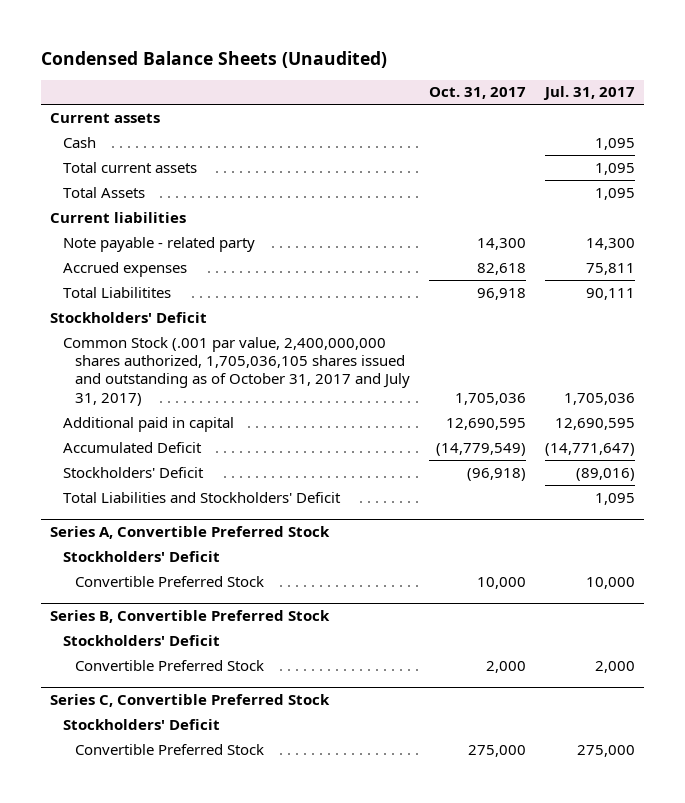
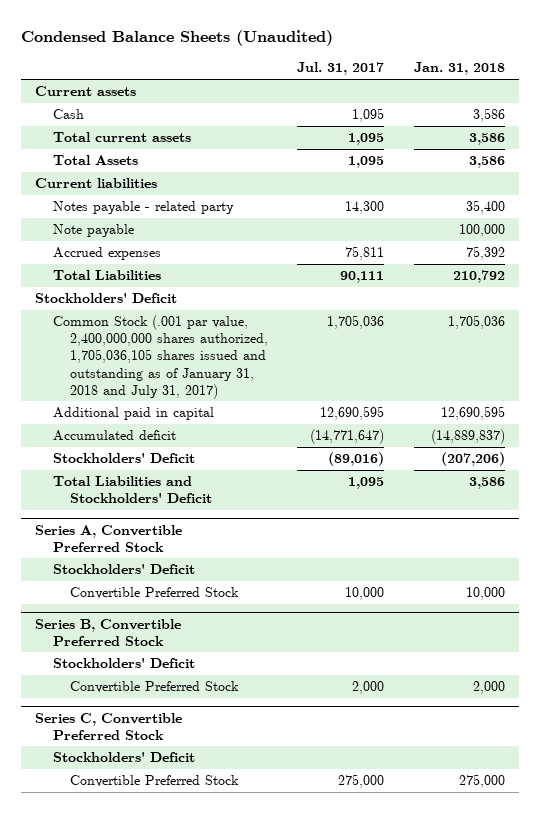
- | Oct. 31, 2017 | Jul. 31, 2017
+ | Jul. 31, 2017 | Jan. 31, 2018
- Note payable - related party | 14,300 | 14,300
+ Notes payable - related party | 14,300 | 35,400
+ Note payable | | 100,000
- Total Liabilitites | 96,918 | 90,111
+ Total Liabilities | 90,111 | 210,792
- Common Stock (.001 par value, 2,400,000,000 shares authorized, 1,705,036,105 shares issued and outstanding as of October 31, 2017 and July 31, 2017) | 1,705,036 | 1,705,036
+ Common Stock (.001 par value, 2,400,000,000 shares authorized, 1,705,036,105 shares issued and outstanding as of January 31, 2018 and July 31, 2017) | 1,705,036 | 1,705,036
- Accumulated Deficit | (14,779,549) | (14,771,647)
+ Accumulated deficit | (14,771,647) | (14,889,837)

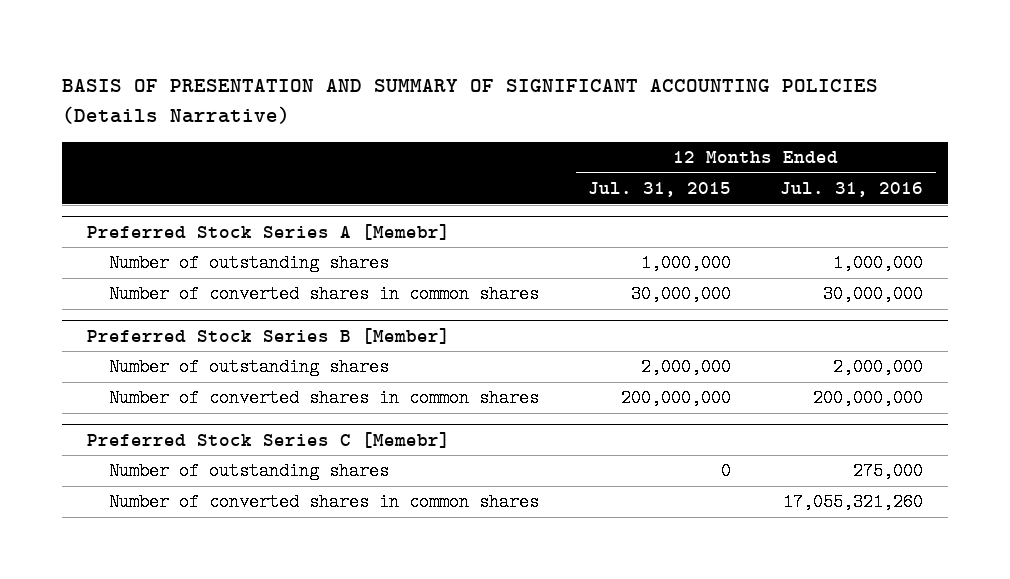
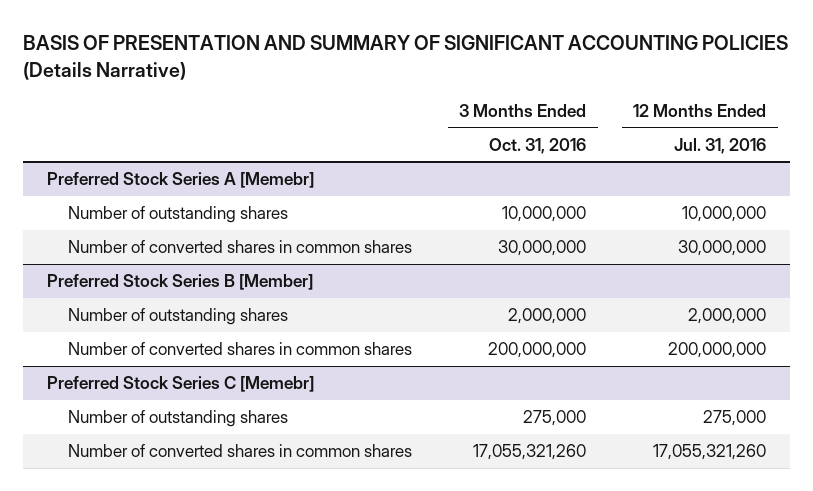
- | 12 Months Ended Jul. 31, 2015 | 12 Months Ended Jul. 31, 2016
+ | 3 Months Ended Oct. 31, 2016 | 12 Months Ended Jul. 31, 2016
@ Preferred Stock Series A [Memebr]
- Number of outstanding shares | 1,000,000 | 1,000,000
+ Number of outstanding shares | 10,000,000 | 10,000,000

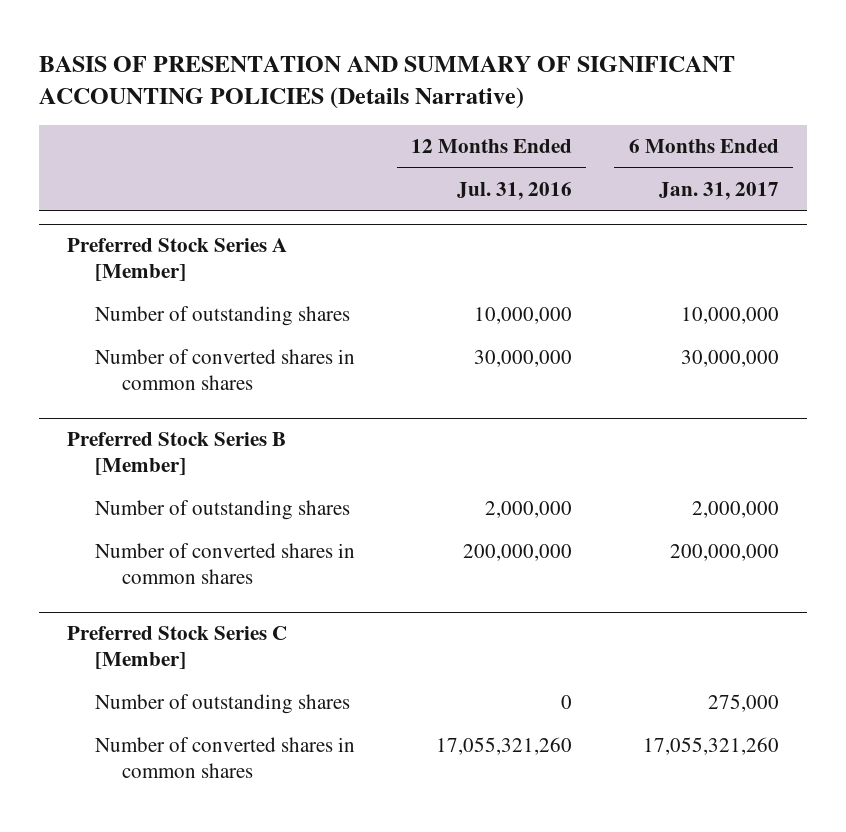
- | 3 Months Ended Oct. 31, 2016 | 12 Months Ended Jul. 31, 2016
+ | 12 Months Ended Jul. 31, 2016 | 6 Months Ended Jan. 31, 2017
- Preferred Stock Series A [Memebr]
+ Preferred Stock Series A [Member]
- Preferred Stock Series C [Memebr]
- Number of outstanding shares | 275,000 | 275,000
+ Preferred Stock Series C [Member]
+ Number of outstanding shares | 0 | 275,000

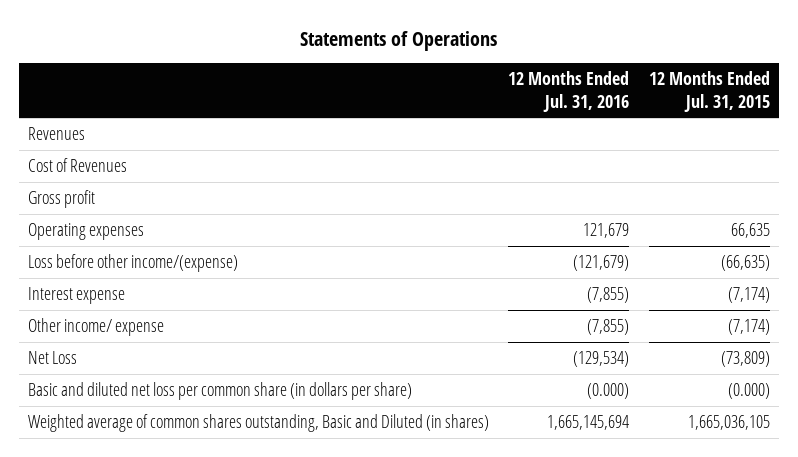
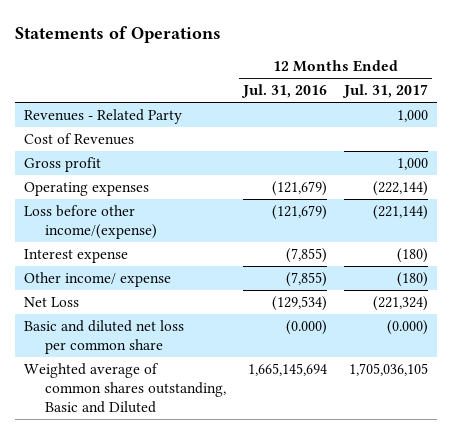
- | 12 Months Ended Jul. 31, 2016 | 12 Months Ended Jul. 31, 2015
+ | 12 Months Ended Jul. 31, 2016 | 12 Months Ended Jul. 31, 2017
- Revenues
+ Revenues - Related Party | | 1,000
- Operating expenses | 121,679 | 66,635
+ Operating expenses | (121,679) | (222,144)
- Basic and diluted net loss per common share (in dollars per share) | (0.000) | (0.000)
- Weighted average of common shares outstanding, Basic and Diluted (in shares) | 1,665,145,694 | 1,665,036,105
+ Basic and diluted net loss per common share | (0.000) | (0.000)
+ Weighted average of common shares outstanding, Basic and Diluted | 1,665,145,694 | 1,705,036,105

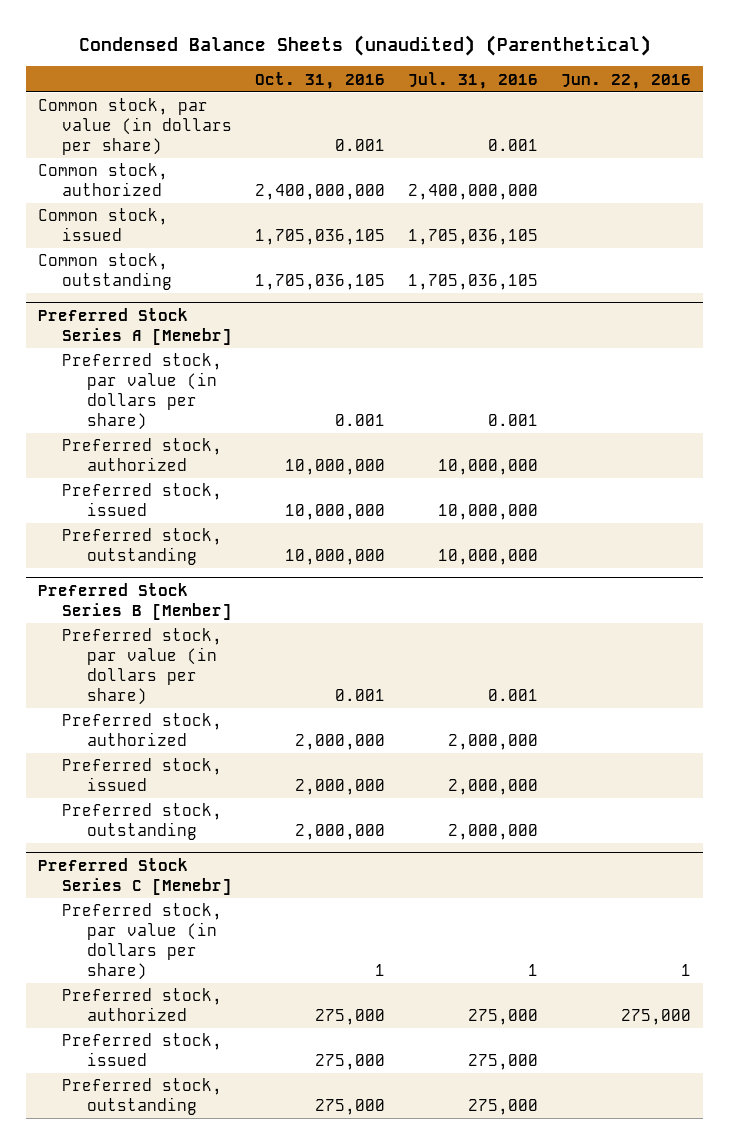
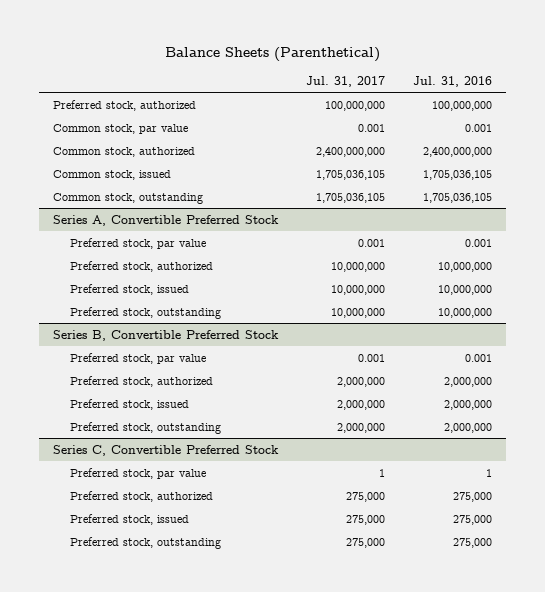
- Condensed Balance Sheets (unaudited) (Parenthetical)
+ Balance Sheets (Parenthetical)
- | Oct. 31, 2016 | Jul. 31, 2016 | Jun. 22, 2016
+ | Jul. 31, 2017 | Jul. 31, 2016
- Common stock, par value (in dollars per share) | 0.001 | 0.001 |
+ Preferred stock, authorized | 100,000,000 | 100,000,000
+ Common stock, par value | 0.001 | 0.001
- Preferred Stock Series A [Memebr]
- Preferred stock, par value (in dollars per share) | 0.001 | 0.001 |
+ Series A, Convertible Preferred Stock
+ Preferred stock, par value | 0.001 | 0.001
- Preferred Stock Series B [Member]
- Preferred stock, par value (in dollars per share) | 0.001 | 0.001 |
+ Series B, Convertible Preferred Stock
+ Preferred stock, par value | 0.001 | 0.001
- Preferred Stock Series C [Memebr]
- Preferred stock, par value (in dollars per share) | 1 | 1 | 1
+ Series C, Convertible Preferred Stock
+ Preferred stock, par value | 1 | 1

